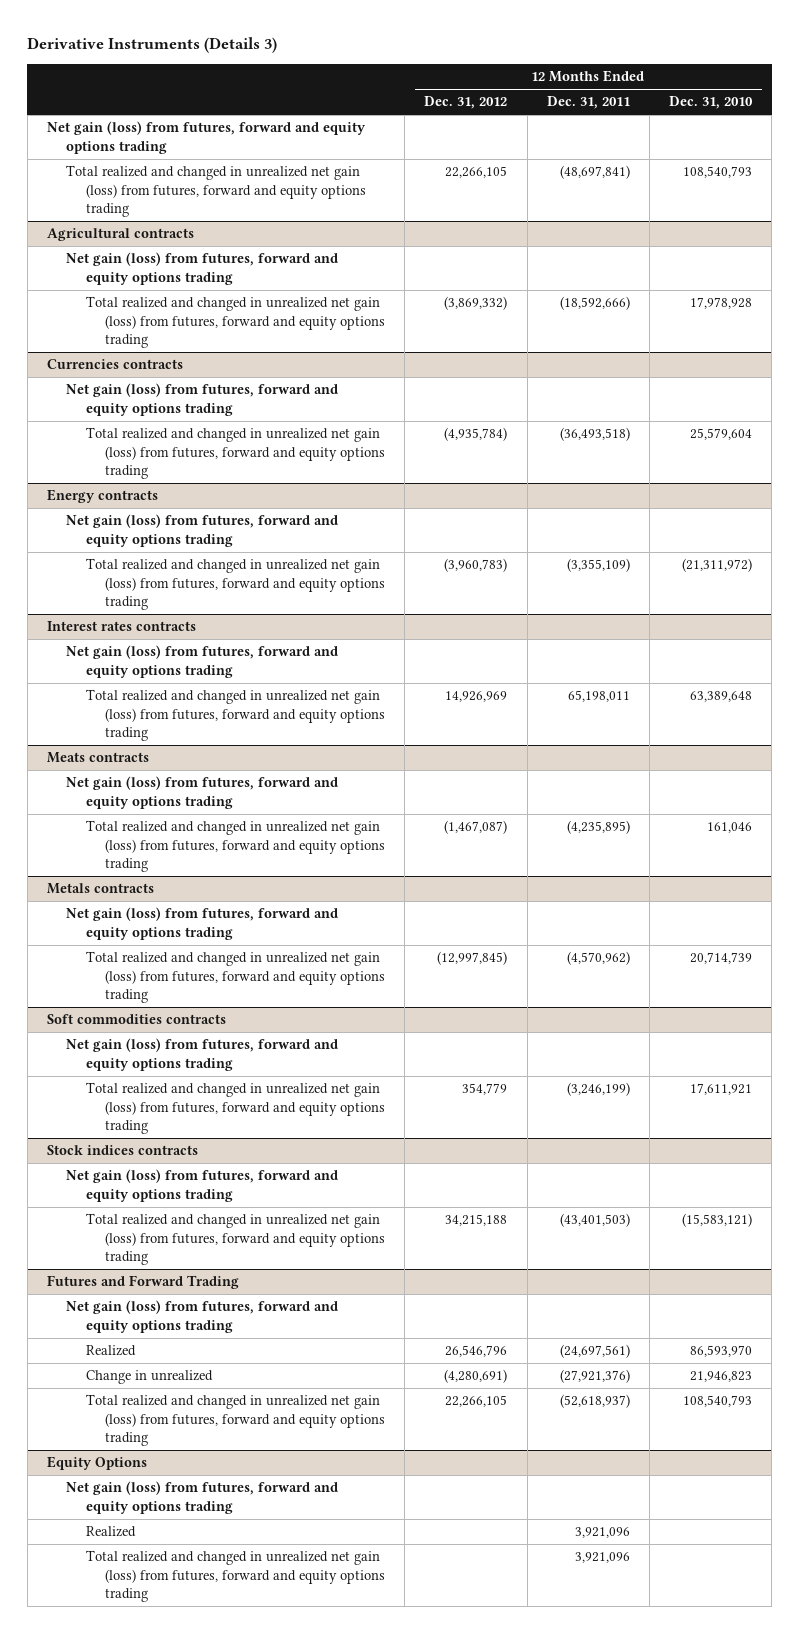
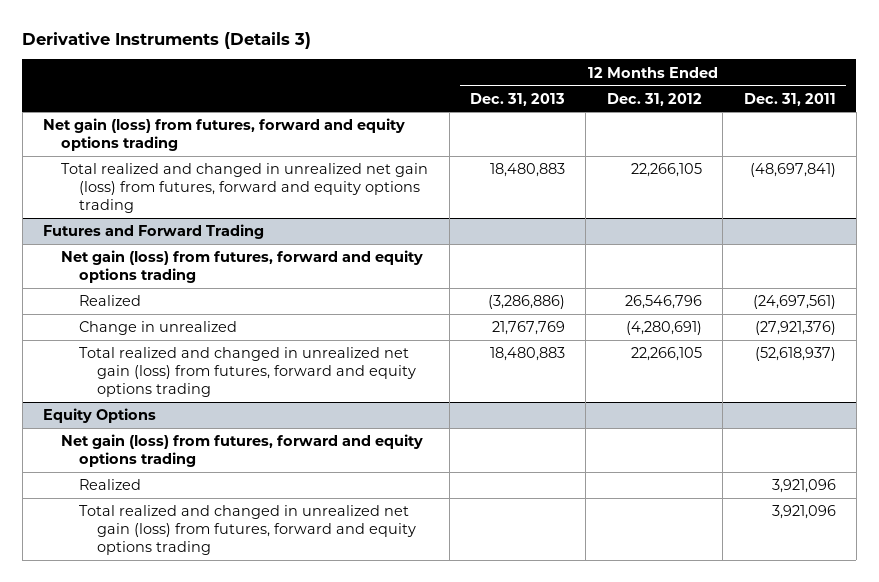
- | 12 Months Ended Dec. 31, 2012 | 12 Months Ended Dec. 31, 2011 | 12 Months Ended Dec. 31, 2010
+ | 12 Months Ended Dec. 31, 2013 | 12 Months Ended Dec. 31, 2012 | 12 Months Ended Dec. 31, 2011
- Agricultural contracts
- Net gain (loss) from futures, forward and equity options trading
- Total realized and changed in unrealized net gain (loss) from futures, forward and equity options trading | (3,869,332) | (18,592,666) | 17,978,928
- Currencies contracts
- Net gain (loss) from futures, forward and equity options trading
- Total realized and changed in unrealized net gain (loss) from futures, forward and equity options trading | (4,935,784) | (36,493,518) | 25,579,604
- Energy contracts
- Net gain (loss) from futures, forward and equity options trading
- Total realized and changed in unrealized net gain (loss) from futures, forward and equity options trading | (3,960,783) | (3,355,109) | (21,311,972)
- Interest rates contracts
- Net gain (loss) from futures, forward and equity options trading
- Total realized and changed in unrealized net gain (loss) from futures, forward and equity options trading | 14,926,969 | 65,198,011 | 63,389,648
- Meats contracts
- Net gain (loss) from futures, forward and equity options trading
- Total realized and changed in unrealized net gain (loss) from futures, forward and equity options trading | (1,467,087) | (4,235,895) | 161,046
- Metals contracts
- Net gain (loss) from futures, forward and equity options trading
- Total realized and changed in unrealized net gain (loss) from futures, forward and equity options trading | (12,997,845) | (4,570,962) | 20,714,739
- Soft commodities contracts
- Net gain (loss) from futures, forward and equity options trading
- Total realized and changed in unrealized net gain (loss) from futures, forward and equity options trading | 354,779 | (3,246,199) | 17,611,921
- Stock indices contracts
- Net gain (loss) from futures, forward and equity options trading
- Total realized and changed in unrealized net gain (loss) from futures, forward and equity options trading | 34,215,188 | (43,401,503) | (15,583,121)

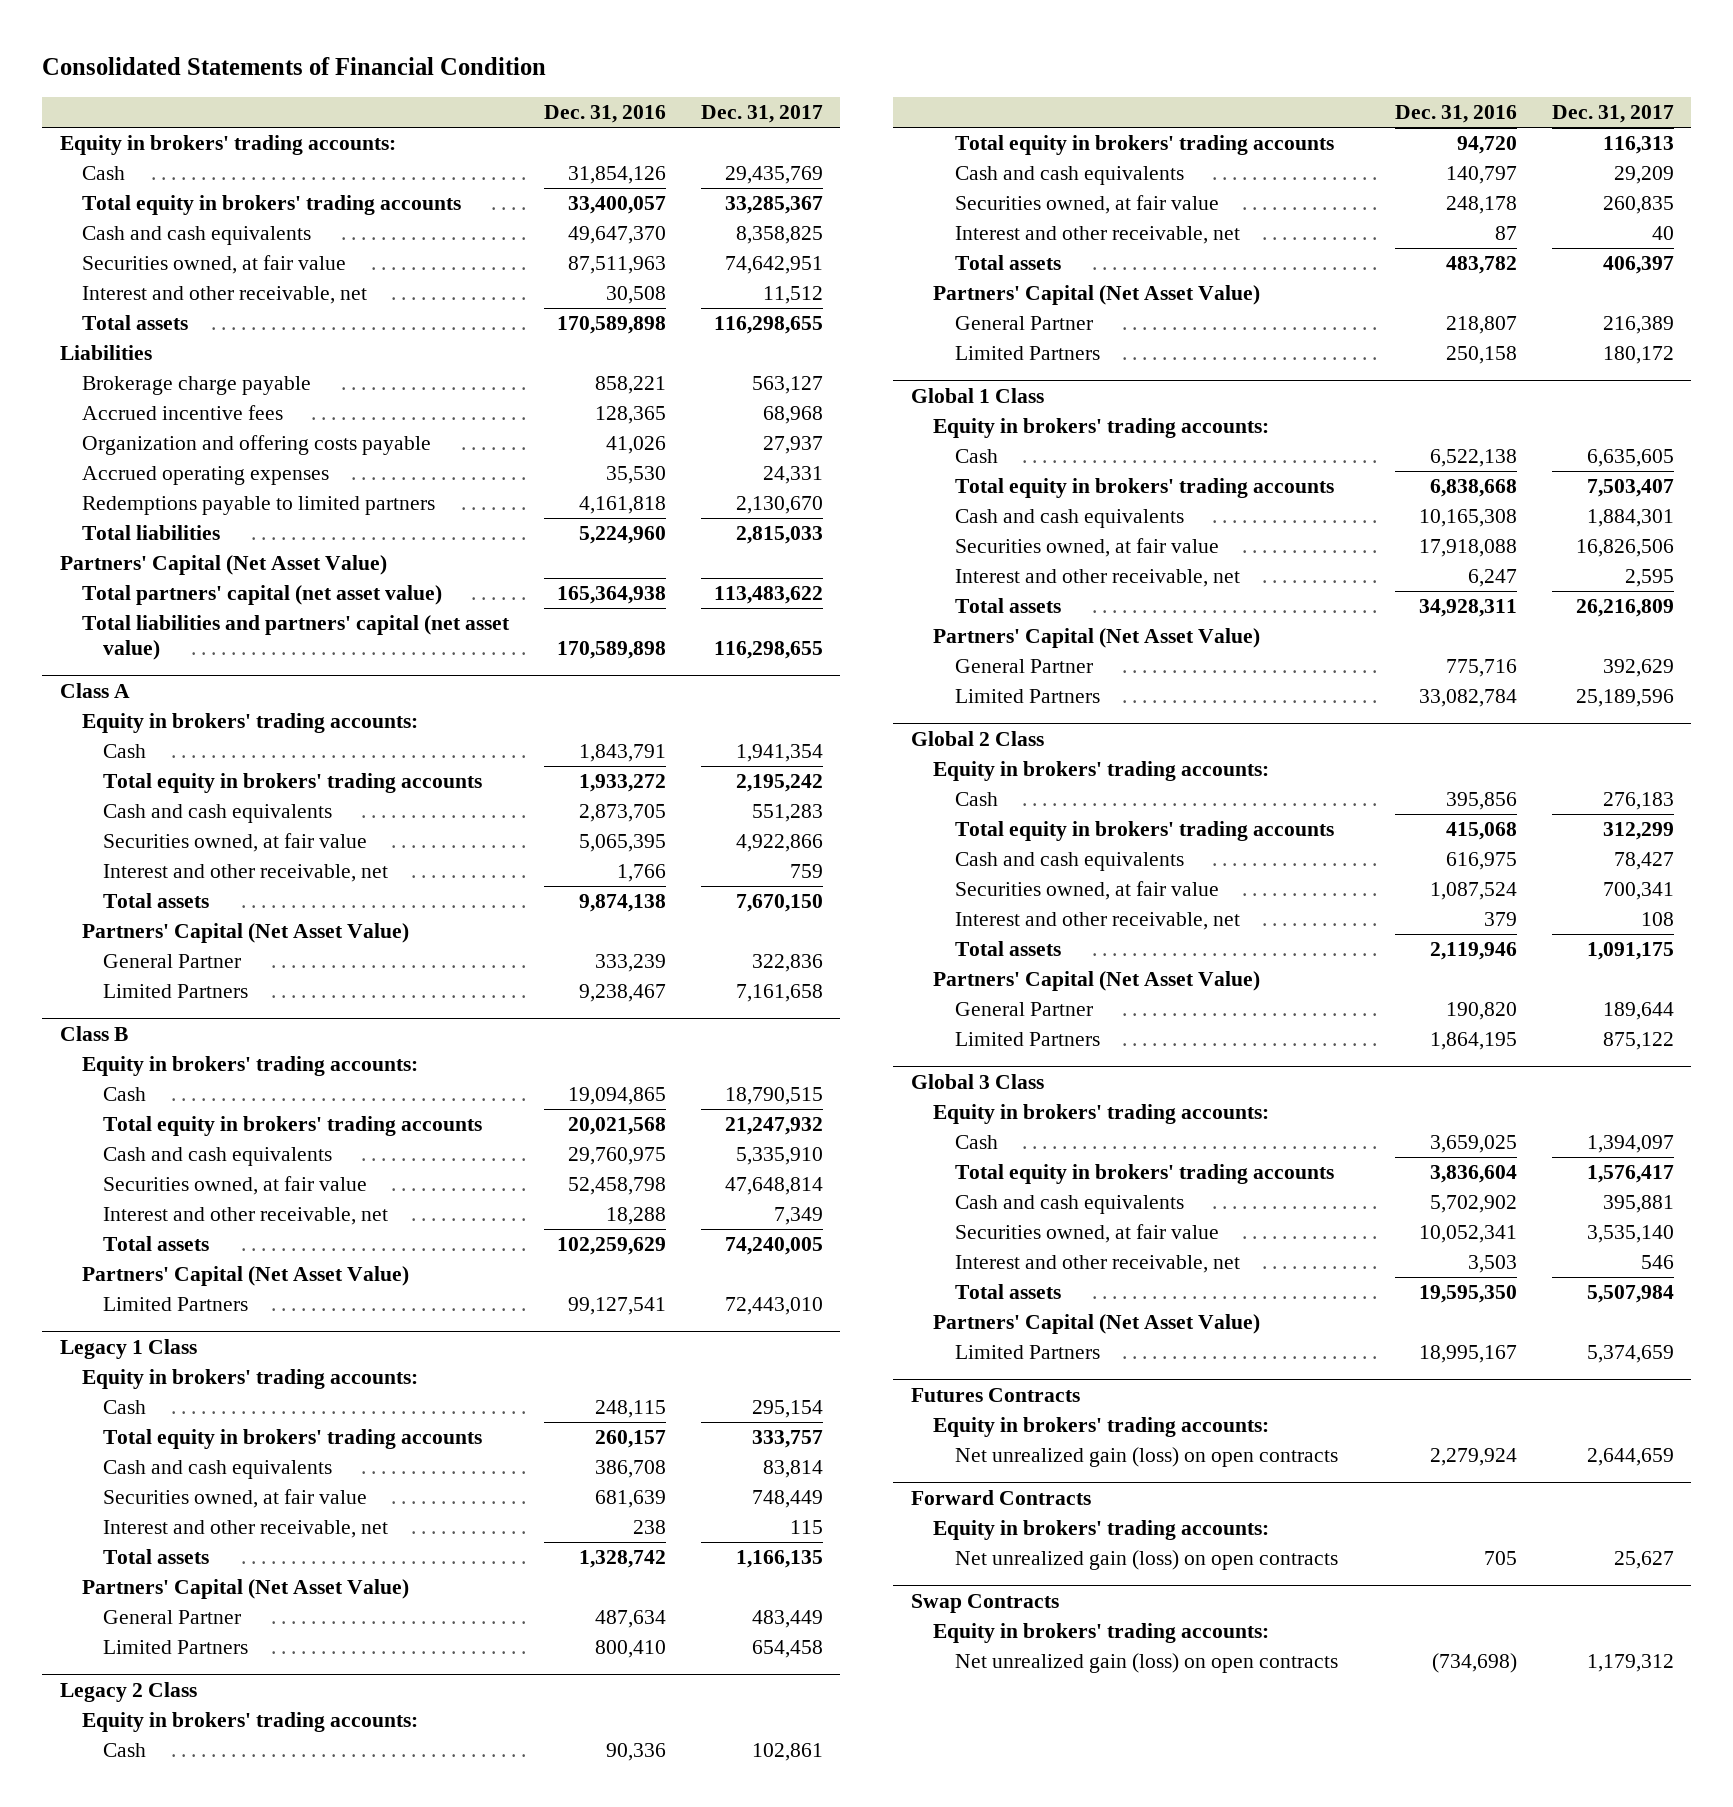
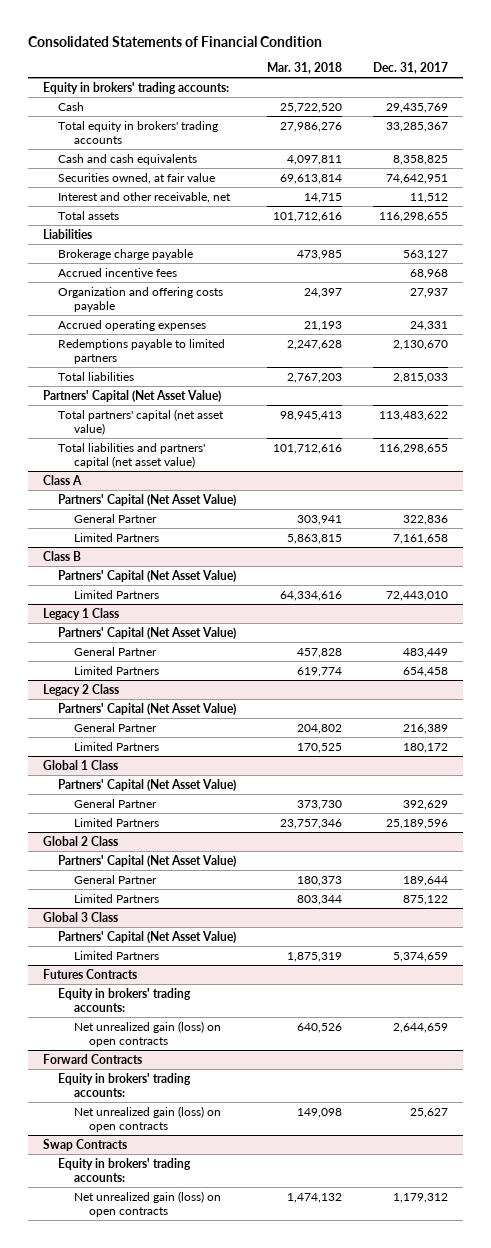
- | Dec. 31, 2016 | Dec. 31, 2017
+ | Mar. 31, 2018 | Dec. 31, 2017
@ Class A
- Equity in brokers' trading accounts:
- Cash | 1,843,791 | 1,941,354
- Total equity in brokers' trading accounts | 1,933,272 | 2,195,242
- Cash and cash equivalents | 2,873,705 | 551,283
- Securities owned, at fair value | 5,065,395 | 4,922,866
- Interest and other receivable, net | 1,766 | 759
- Total assets | 9,874,138 | 7,670,150
@ Class B
- Equity in brokers' trading accounts:
- Cash | 19,094,865 | 18,790,515
- Total equity in brokers' trading accounts | 20,021,568 | 21,247,932
- Cash and cash equivalents | 29,760,975 | 5,335,910
- Securities owned, at fair value | 52,458,798 | 47,648,814
- Interest and other receivable, net | 18,288 | 7,349
- Total assets | 102,259,629 | 74,240,005
@ Legacy 1 Class
- Equity in brokers' trading accounts:
- Cash | 248,115 | 295,154
- Total equity in brokers' trading accounts | 260,157 | 333,757
- Cash and cash equivalents | 386,708 | 83,814
- Securities owned, at fair value | 681,639 | 748,449
- Interest and other receivable, net | 238 | 115
- Total assets | 1,328,742 | 1,166,135
@ Legacy 2 Class
- Equity in brokers' trading accounts:
- Cash | 90,336 | 102,861
- Total equity in brokers' trading accounts | 94,720 | 116,313
- Cash and cash equivalents | 140,797 | 29,209
- Securities owned, at fair value | 248,178 | 260,835
- Interest and other receivable, net | 87 | 40
- Total assets | 483,782 | 406,397
@ Global 1 Class
- Equity in brokers' trading accounts:
- Cash | 6,522,138 | 6,635,605
- Total equity in brokers' trading accounts | 6,838,668 | 7,503,407
- Cash and cash equivalents | 10,165,308 | 1,884,301
- Securities owned, at fair value | 17,918,088 | 16,826,506
- Interest and other receivable, net | 6,247 | 2,595
- Total assets | 34,928,311 | 26,216,809
@ Global 2 Class
- Equity in brokers' trading accounts:
- Cash | 395,856 | 276,183
- Total equity in brokers' trading accounts | 415,068 | 312,299
- Cash and cash equivalents | 616,975 | 78,427
- Securities owned, at fair value | 1,087,524 | 700,341
- Interest and other receivable, net | 379 | 108
- Total assets | 2,119,946 | 1,091,175
@ Global 3 Class
- Equity in brokers' trading accounts:
- Cash | 3,659,025 | 1,394,097
- Total equity in brokers' trading accounts | 3,836,604 | 1,576,417
- Cash and cash equivalents | 5,702,902 | 395,881
- Securities owned, at fair value | 10,052,341 | 3,535,140
- Interest and other receivable, net | 3,503 | 546
- Total assets | 19,595,350 | 5,507,984

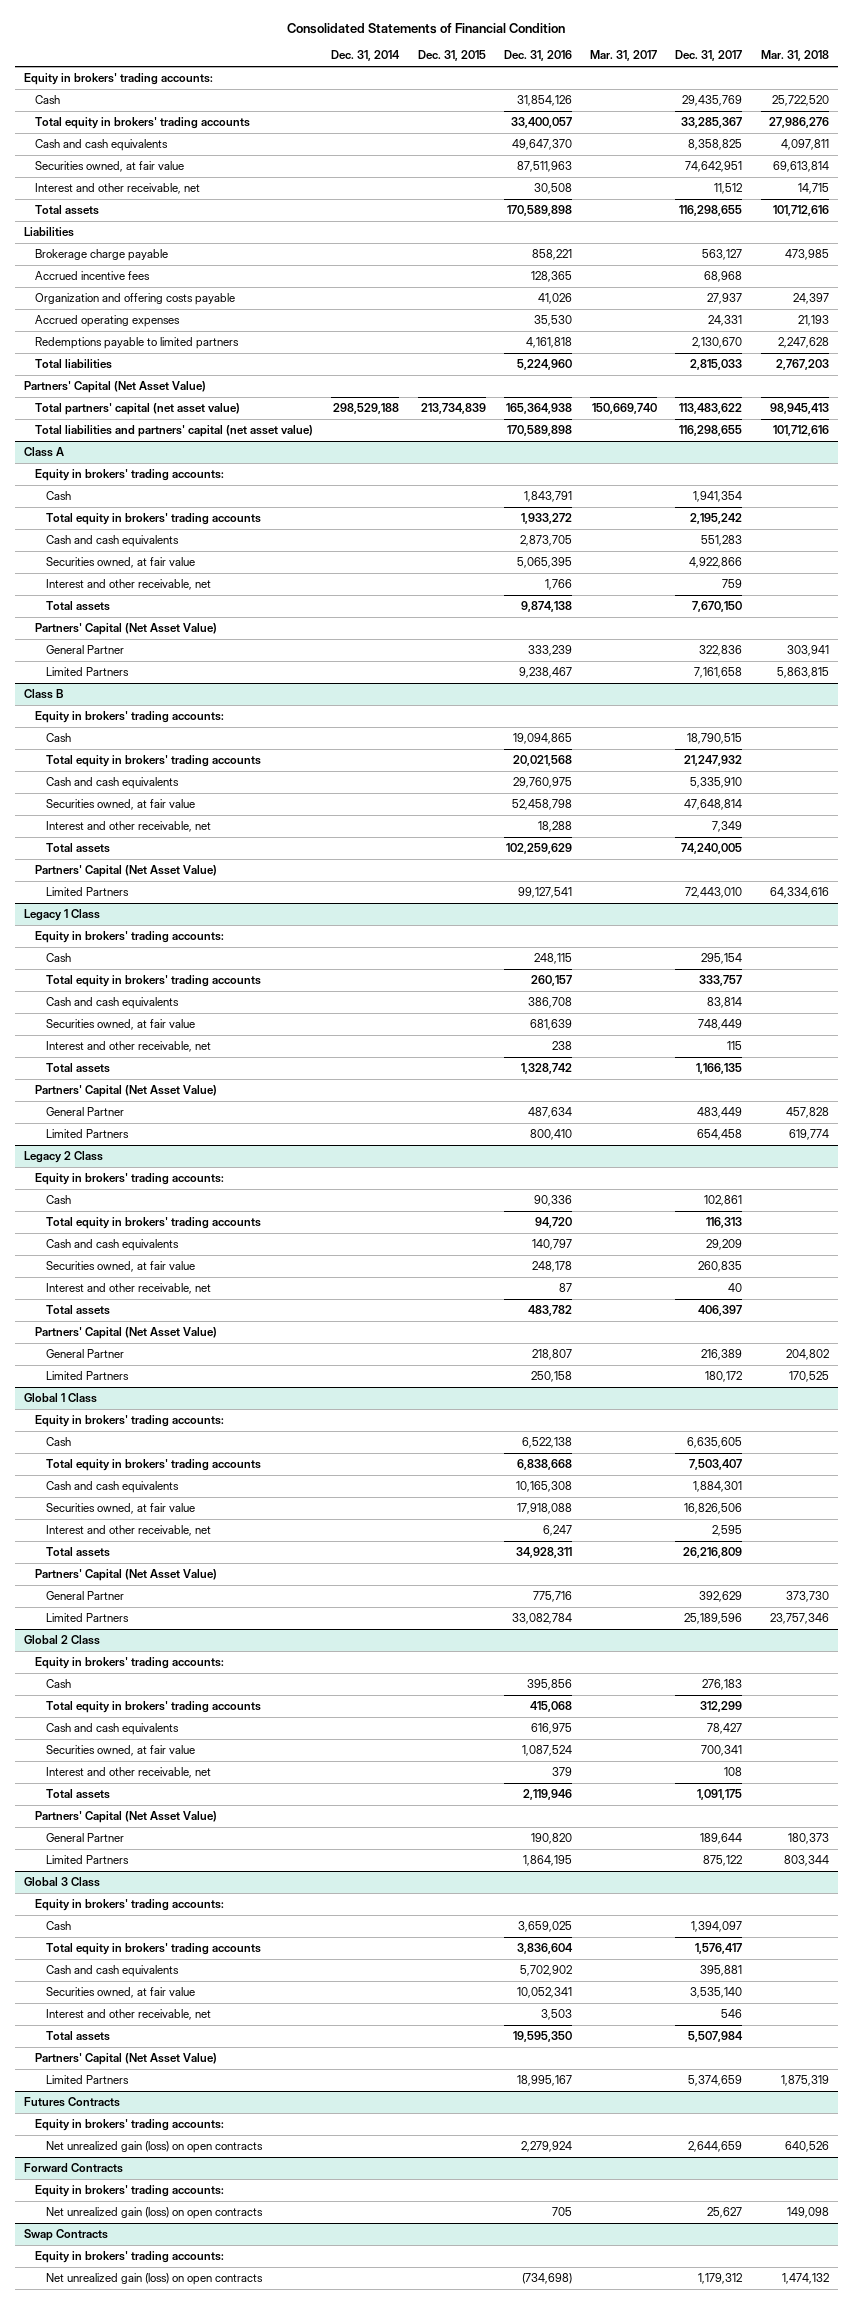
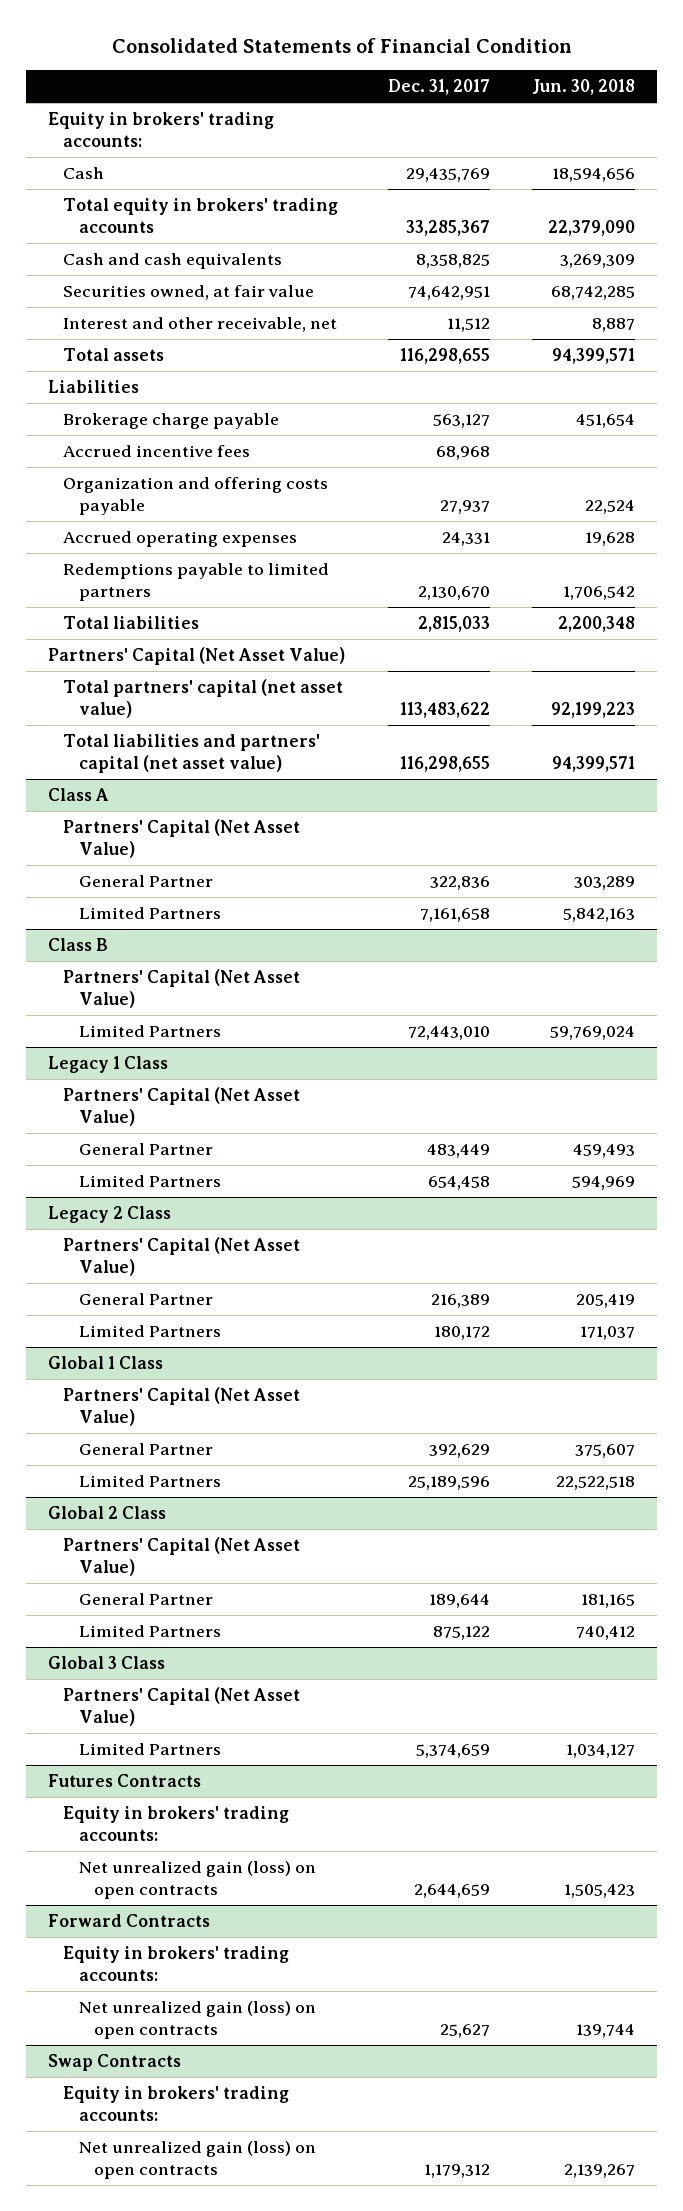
- | Dec. 31, 2014 | Dec. 31, 2015 | Dec. 31, 2016 | Mar. 31, 2017 | Dec. 31, 2017 | Mar. 31, 2018
+ | Dec. 31, 2017 | Jun. 30, 2018
@ Class A
- Equity in brokers' trading accounts:
- Cash | | | 1,843,791 | | 1,941,354 |
- Total equity in brokers' trading accounts | | | 1,933,272 | | 2,195,242 |
- Cash and cash equivalents | | | 2,873,705 | | 551,283 |
- Securities owned, at fair value | | | 5,065,395 | | 4,922,866 |
- Interest and other receivable, net | | | 1,766 | | 759 |
- Total assets | | | 9,874,138 | | 7,670,150 |
@ Class B
- Equity in brokers' trading accounts:
- Cash | | | 19,094,865 | | 18,790,515 |
- Total equity in brokers' trading accounts | | | 20,021,568 | | 21,247,932 |
- Cash and cash equivalents | | | 29,760,975 | | 5,335,910 |
- Securities owned, at fair value | | | 52,458,798 | | 47,648,814 |
- Interest and other receivable, net | | | 18,288 | | 7,349 |
- Total assets | | | 102,259,629 | | 74,240,005 |
@ Legacy 1 Class
- Equity in brokers' trading accounts:
- Cash | | | 248,115 | | 295,154 |
- Total equity in brokers' trading accounts | | | 260,157 | | 333,757 |
- Cash and cash equivalents | | | 386,708 | | 83,814 |
- Securities owned, at fair value | | | 681,639 | | 748,449 |
- Interest and other receivable, net | | | 238 | | 115 |
- Total assets | | | 1,328,742 | | 1,166,135 |
@ Legacy 2 Class
- Equity in brokers' trading accounts:
- Cash | | | 90,336 | | 102,861 |
- Total equity in brokers' trading accounts | | | 94,720 | | 116,313 |
- Cash and cash equivalents | | | 140,797 | | 29,209 |
- Securities owned, at fair value | | | 248,178 | | 260,835 |
- Interest and other receivable, net | | | 87 | | 40 |
- Total assets | | | 483,782 | | 406,397 |
@ Global 1 Class
- Equity in brokers' trading accounts:
- Cash | | | 6,522,138 | | 6,635,605 |
- Total equity in brokers' trading accounts | | | 6,838,668 | | 7,503,407 |
- Cash and cash equivalents | | | 10,165,308 | | 1,884,301 |
- Securities owned, at fair value | | | 17,918,088 | | 16,826,506 |
- Interest and other receivable, net | | | 6,247 | | 2,595 |
- Total assets | | | 34,928,311 | | 26,216,809 |
@ Global 2 Class
- Equity in brokers' trading accounts:
- Cash | | | 395,856 | | 276,183 |
- Total equity in brokers' trading accounts | | | 415,068 | | 312,299 |
- Cash and cash equivalents | | | 616,975 | | 78,427 |
- Securities owned, at fair value | | | 1,087,524 | | 700,341 |
- Interest and other receivable, net | | | 379 | | 108 |
- Total assets | | | 2,119,946 | | 1,091,175 |
@ Global 3 Class
- Equity in brokers' trading accounts:
- Cash | | | 3,659,025 | | 1,394,097 |
- Total equity in brokers' trading accounts | | | 3,836,604 | | 1,576,417 |
- Cash and cash equivalents | | | 5,702,902 | | 395,881 |
- Securities owned, at fair value | | | 10,052,341 | | 3,535,140 |
- Interest and other receivable, net | | | 3,503 | | 546 |
- Total assets | | | 19,595,350 | | 5,507,984 |

